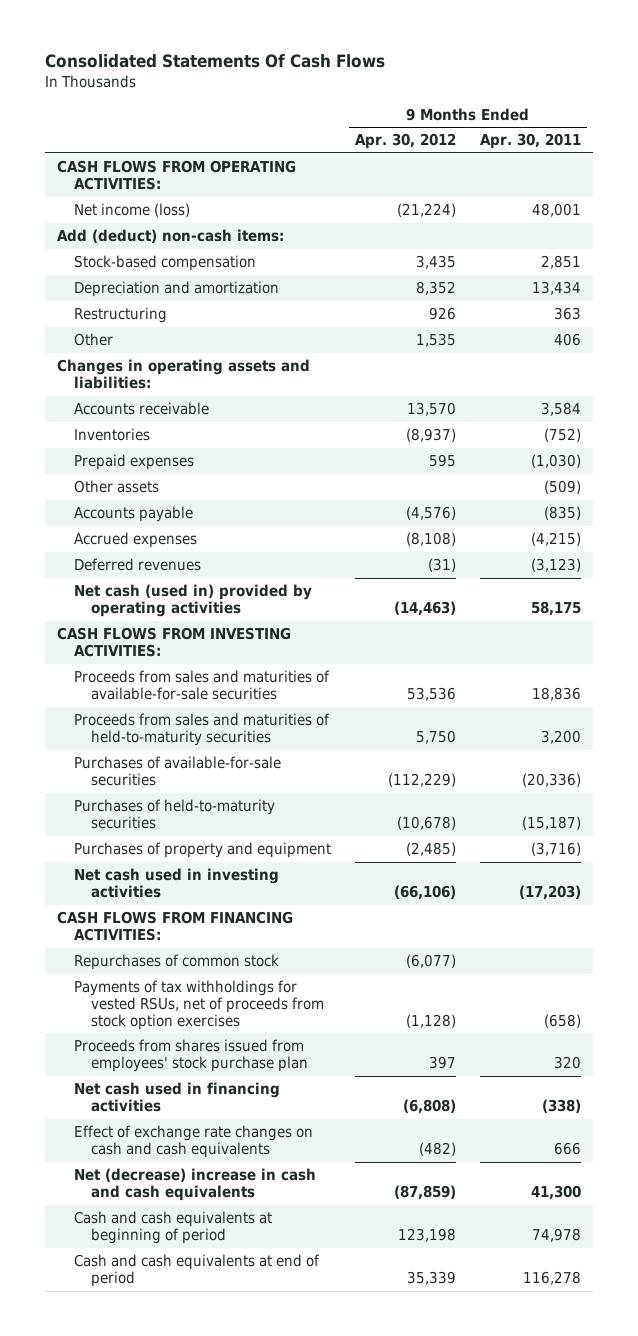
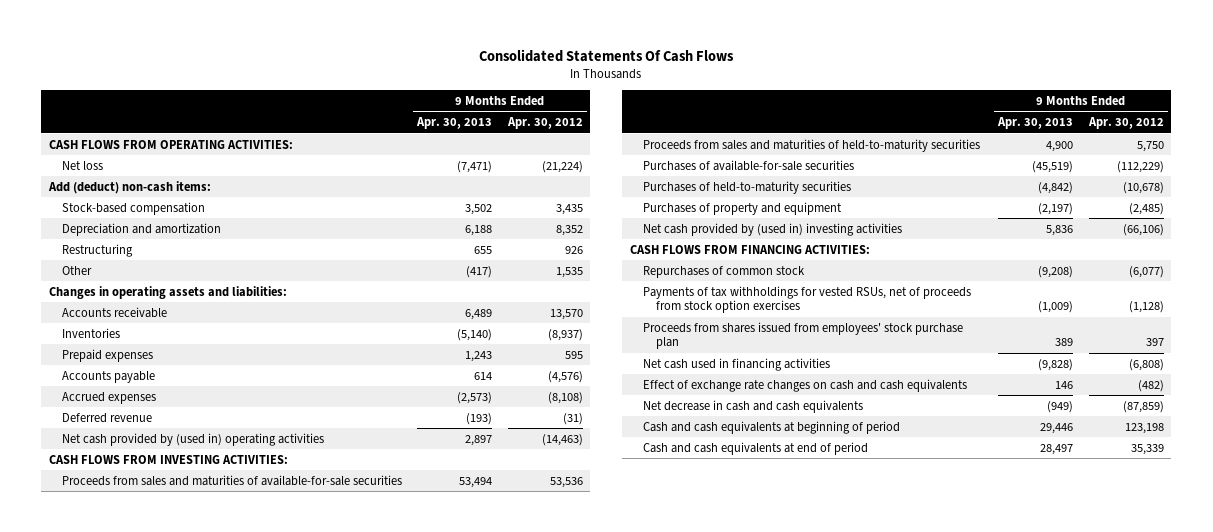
- | 9 Months Ended Apr. 30, 2012 | 9 Months Ended Apr. 30, 2011
+ | 9 Months Ended Apr. 30, 2013 | 9 Months Ended Apr. 30, 2012
- Net income (loss) | (21,224) | 48,001
+ Net loss | (7,471) | (21,224)
- Other assets | | (509)
- Deferred revenues | (31) | (3,123)
- Net cash (used in) provided by operating activities | (14,463) | 58,175
+ Deferred revenue | (193) | (31)
+ Net cash provided by (used in) operating activities | 2,897 | (14,463)
- Net cash used in investing activities | (66,106) | (17,203)
+ Net cash provided by (used in) investing activities | 5,836 | (66,106)
- Net (decrease) increase in cash and cash equivalents | (87,859) | 41,300
+ Net decrease in cash and cash equivalents | (949) | (87,859)

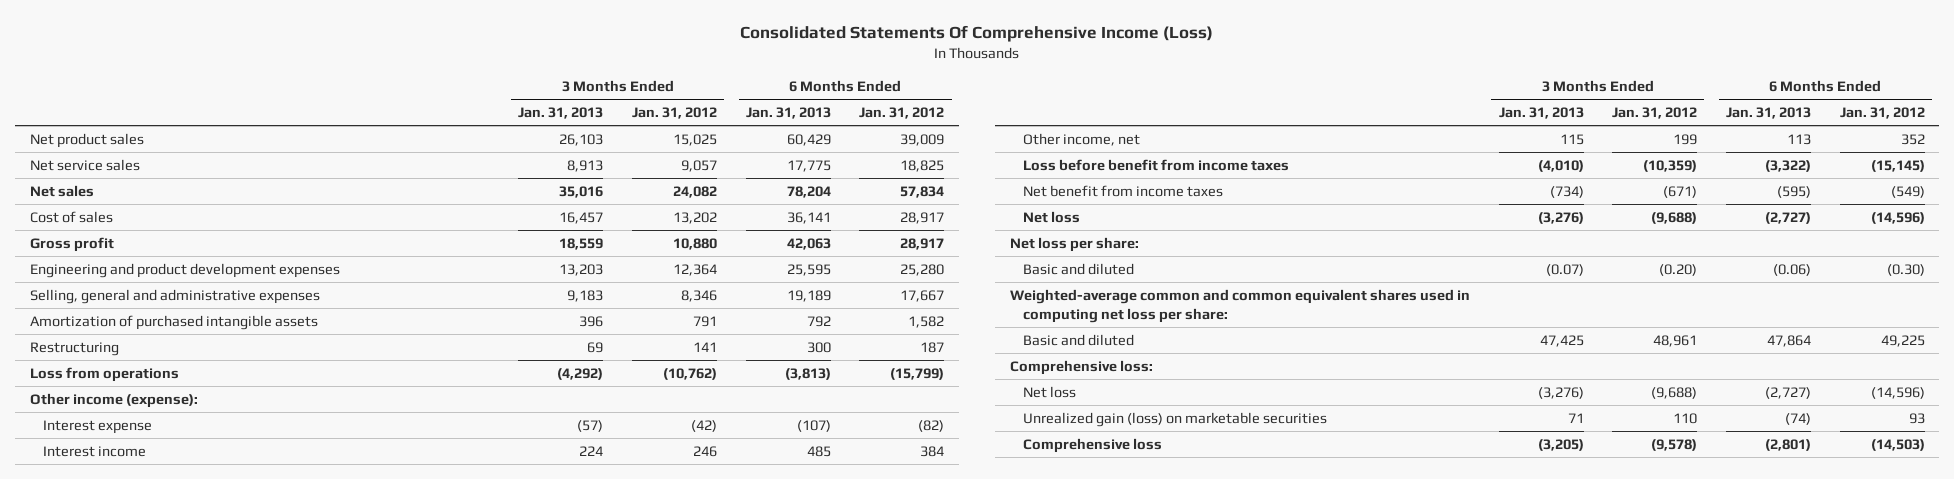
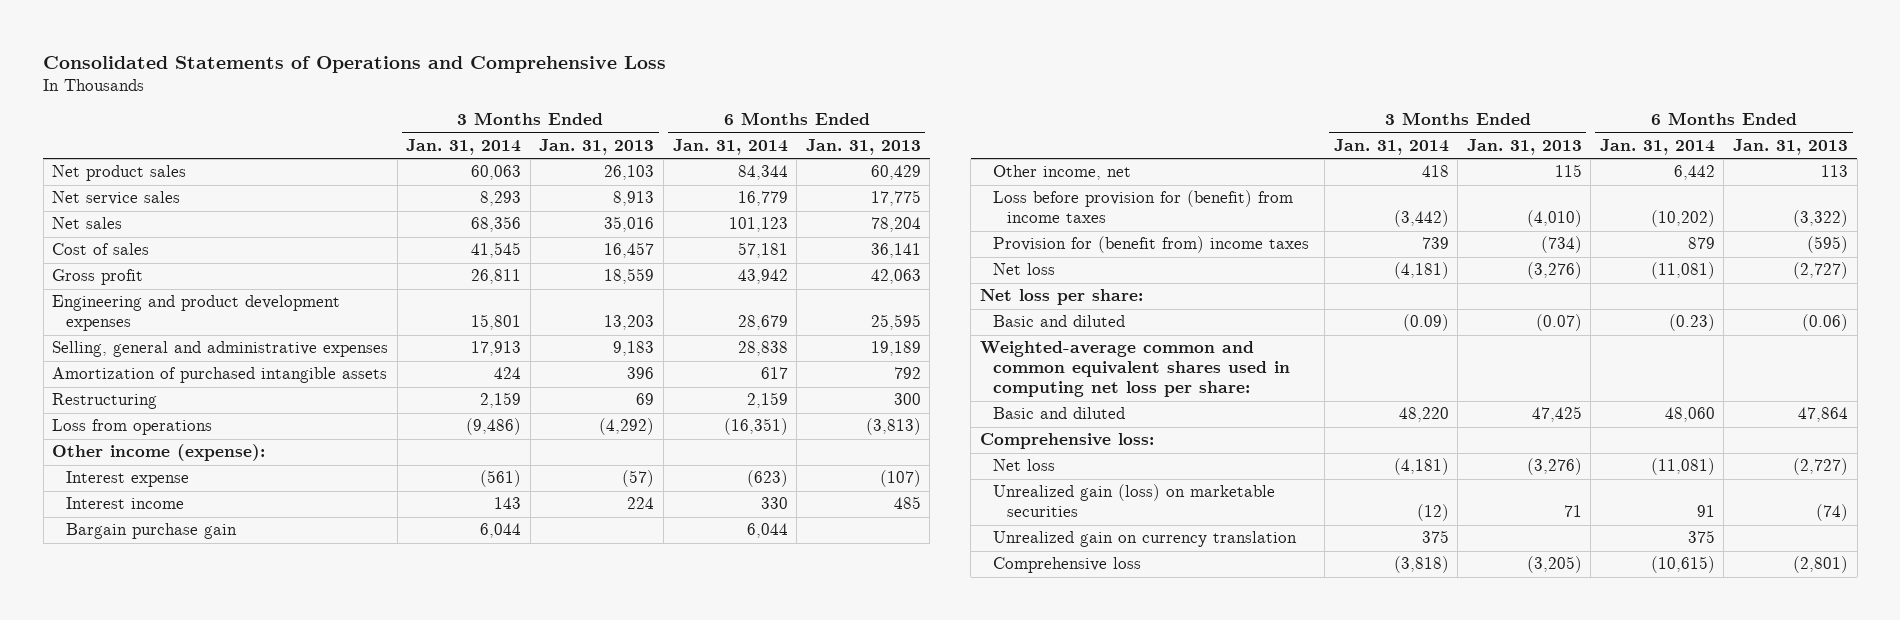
- Consolidated Statements Of Comprehensive Income (Loss)
+ Consolidated Statements of Operations and Comprehensive Loss
- | 3 Months Ended Jan. 31, 2013 | 3 Months Ended Jan. 31, 2012 | 6 Months Ended Jan. 31, 2013 | 6 Months Ended Jan. 31, 2012
+ | 3 Months Ended Jan. 31, 2014 | 3 Months Ended Jan. 31, 2013 | 6 Months Ended Jan. 31, 2014 | 6 Months Ended Jan. 31, 2013
+ Bargain purchase gain | 6,044 | | 6,044 |
- Loss before benefit from income taxes | (4,010) | (10,359) | (3,322) | (15,145)
- Net benefit from income taxes | (734) | (671) | (595) | (549)
+ Loss before provision for (benefit) from income taxes | (3,442) | (4,010) | (10,202) | (3,322)
+ Provision for (benefit from) income taxes | 739 | (734) | 879 | (595)
+ Unrealized gain on currency translation | 375 | | 375 |

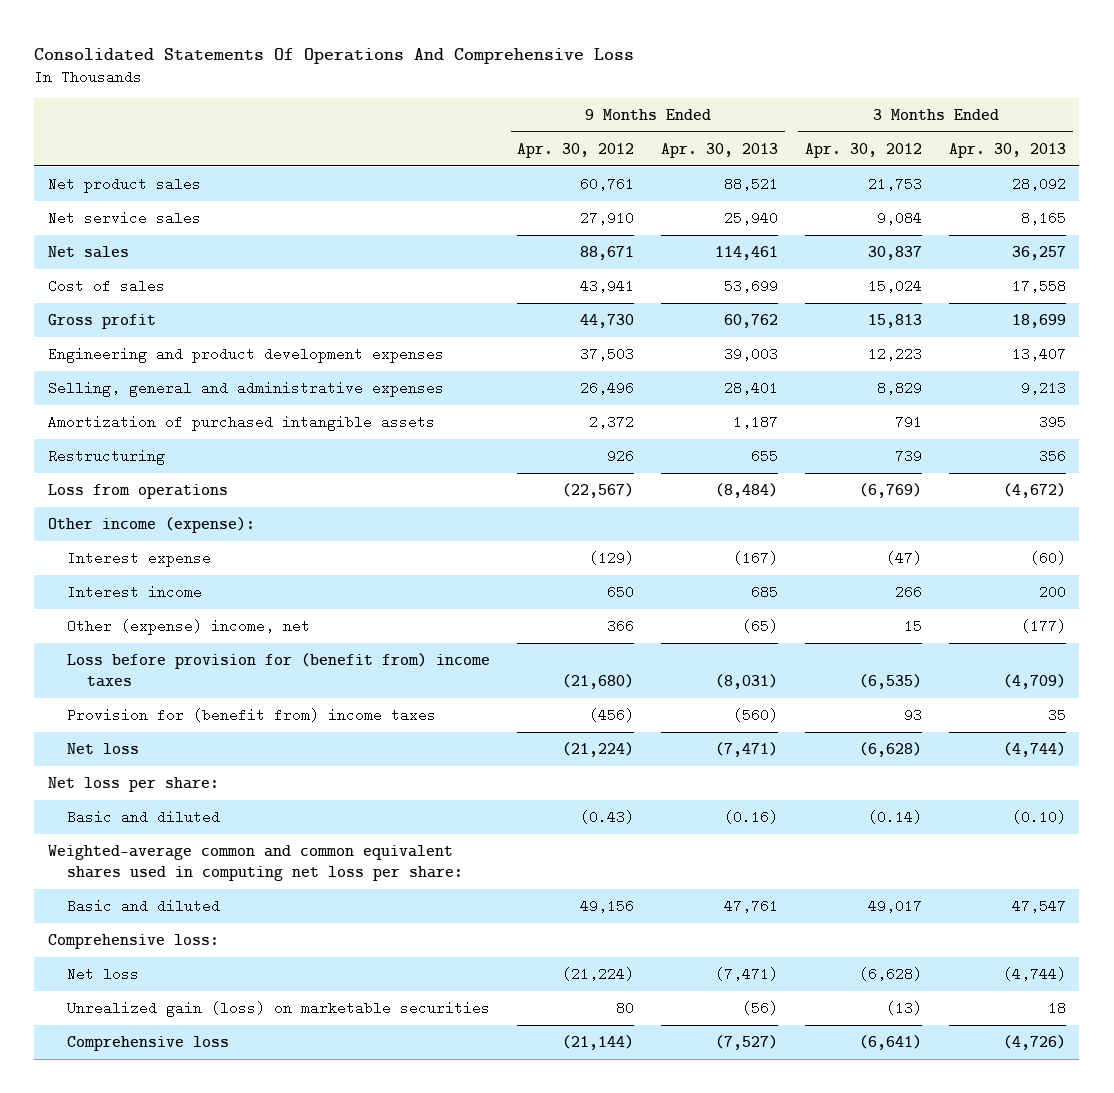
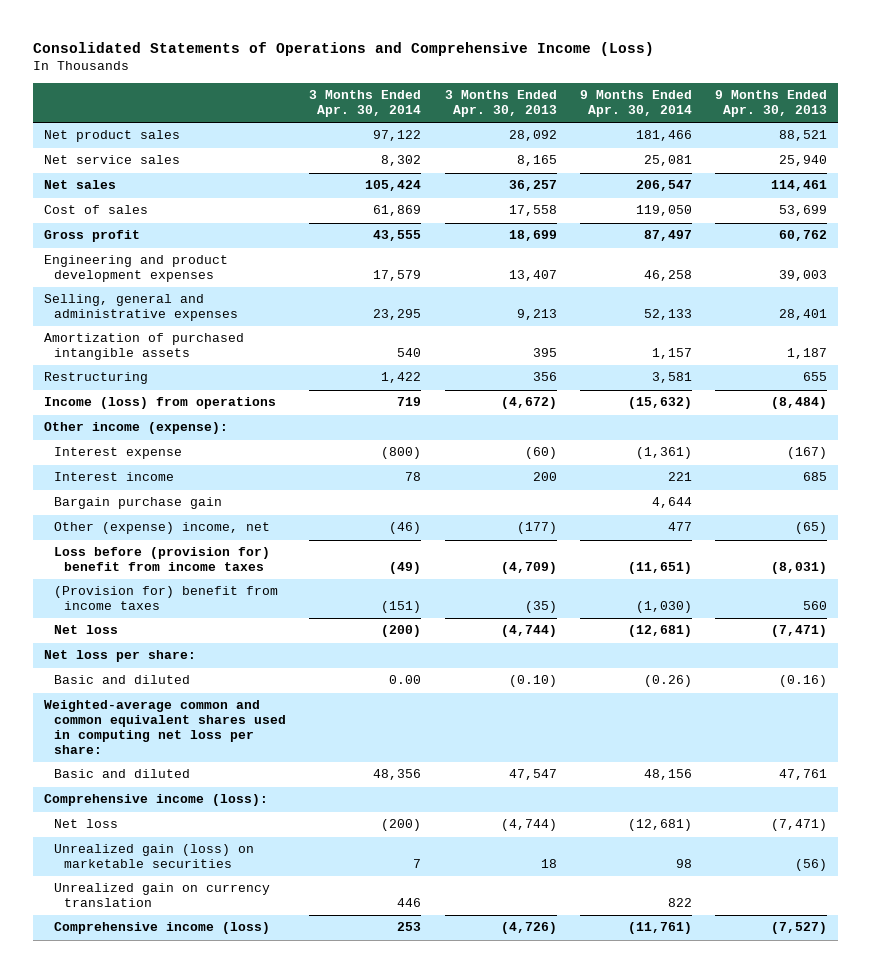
- Consolidated Statements Of Operations And Comprehensive Loss
+ Consolidated Statements of Operations and Comprehensive Income (Loss)
- | 9 Months Ended Apr. 30, 2012 | 9 Months Ended Apr. 30, 2013 | 3 Months Ended Apr. 30, 2012 | 3 Months Ended Apr. 30, 2013
+ | 3 Months Ended Apr. 30, 2014 | 3 Months Ended Apr. 30, 2013 | 9 Months Ended Apr. 30, 2014 | 9 Months Ended Apr. 30, 2013
- Loss from operations | (22,567) | (8,484) | (6,769) | (4,672)
+ Income (loss) from operations | 719 | (4,672) | (15,632) | (8,484)
+ Bargain purchase gain | | | 4,644 |
- Loss before provision for (benefit from) income taxes | (21,680) | (8,031) | (6,535) | (4,709)
- Provision for (benefit from) income taxes | (456) | (560) | 93 | 35
+ Loss before (provision for) benefit from income taxes | (49) | (4,709) | (11,651) | (8,031)
+ (Provision for) benefit from income taxes | (151) | (35) | (1,030) | 560
- Comprehensive loss:
+ Comprehensive income (loss):
- Comprehensive loss | (21,144) | (7,527) | (6,641) | (4,726)
+ Unrealized gain on currency translation | 446 | | 822 |
+ Comprehensive income (loss) | 253 | (4,726) | (11,761) | (7,527)

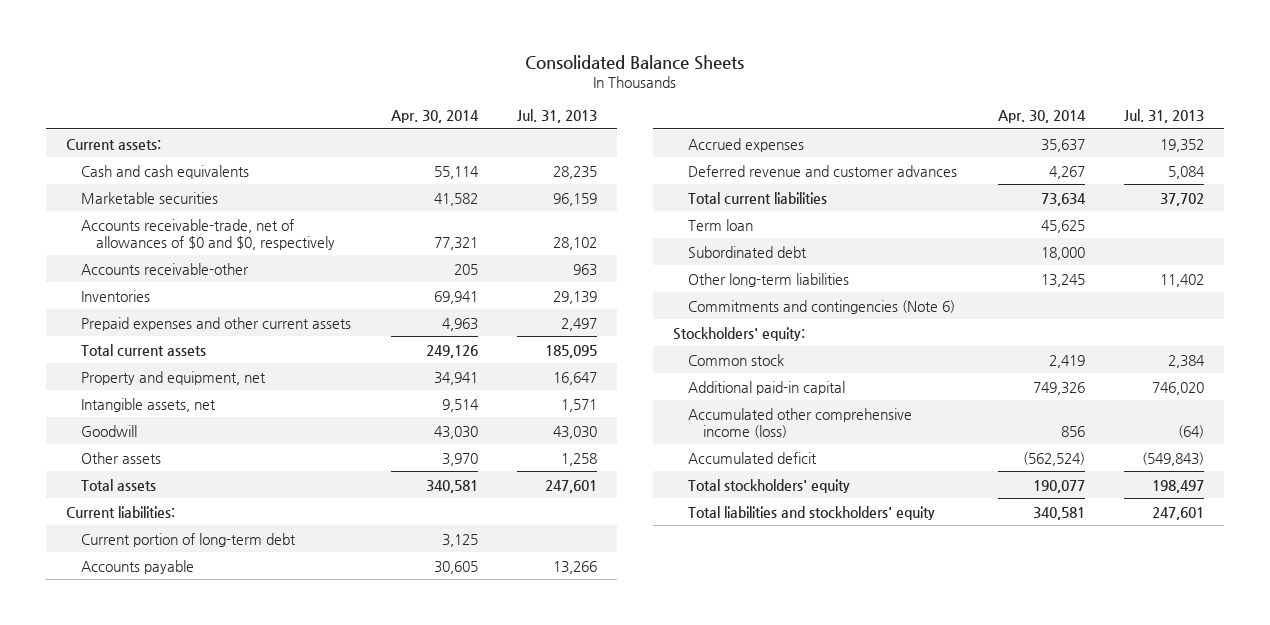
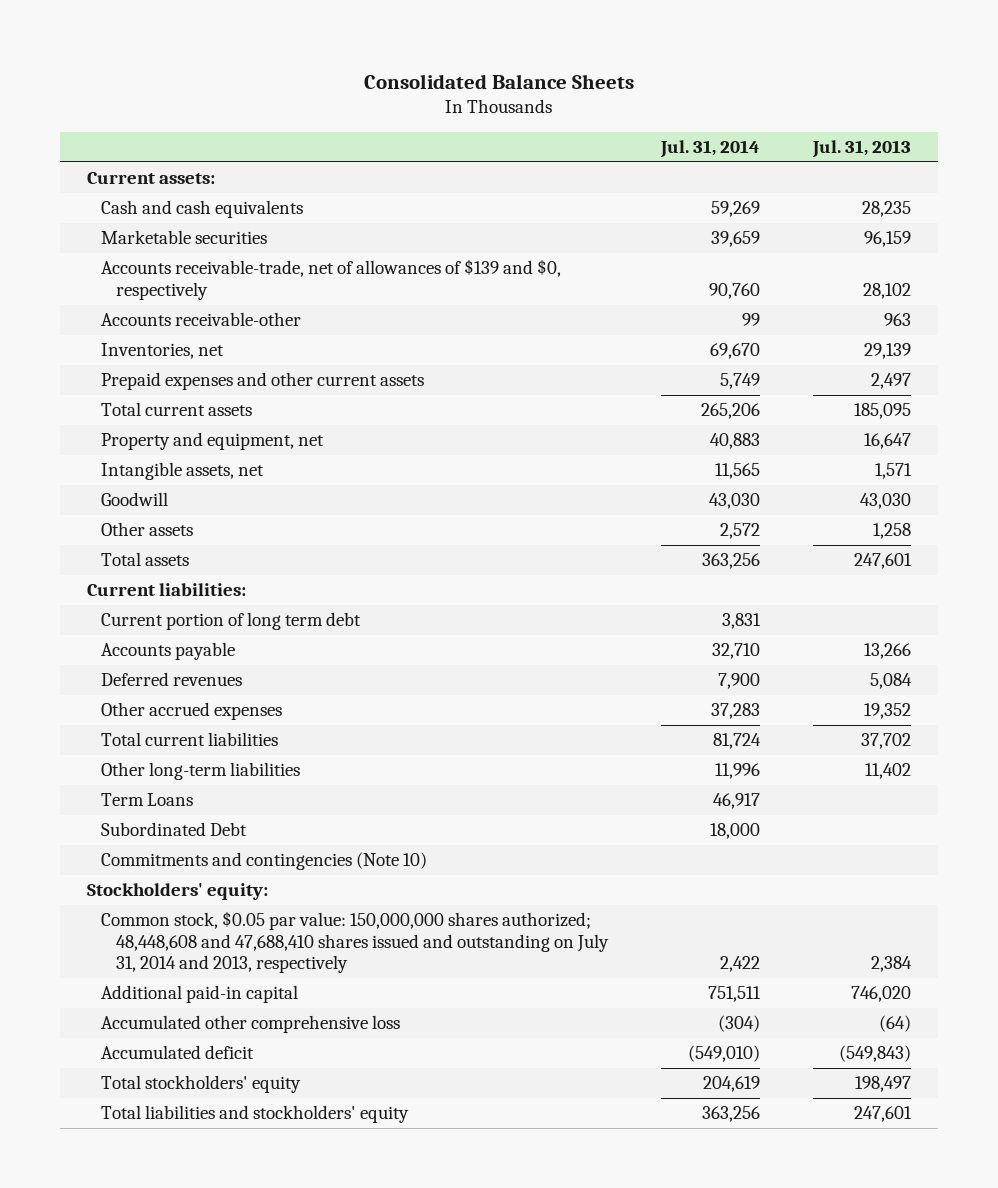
- | Apr. 30, 2014 | Jul. 31, 2013
+ | Jul. 31, 2014 | Jul. 31, 2013
- Accounts receivable-trade, net of allowances of $0 and $0, respectively | 77,321 | 28,102
+ Accounts receivable-trade, net of allowances of $139 and $0, respectively | 90,760 | 28,102
- Inventories | 69,941 | 29,139
+ Inventories, net | 69,670 | 29,139
- Current portion of long-term debt | 3,125 |
+ Current portion of long term debt | 3,831 |
- Accrued expenses | 35,637 | 19,352
- Deferred revenue and customer advances | 4,267 | 5,084
+ Deferred revenues | 7,900 | 5,084
+ Other accrued expenses | 37,283 | 19,352
- Term loan | 45,625 |
- Subordinated debt | 18,000 |
- Commitments and contingencies (Note 6)
+ Term Loans | 46,917 |
+ Subordinated Debt | 18,000 |
+ Commitments and contingencies (Note 10)
- Common stock | 2,419 | 2,384
+ Common stock, $0.05 par value: 150,000,000 shares authorized; 48,448,608 and 47,688,410 shares issued and outstanding on July 31, 2014 and 2013, respectively | 2,422 | 2,384
- Accumulated other comprehensive income (loss) | 856 | (64)
+ Accumulated other comprehensive loss | (304) | (64)

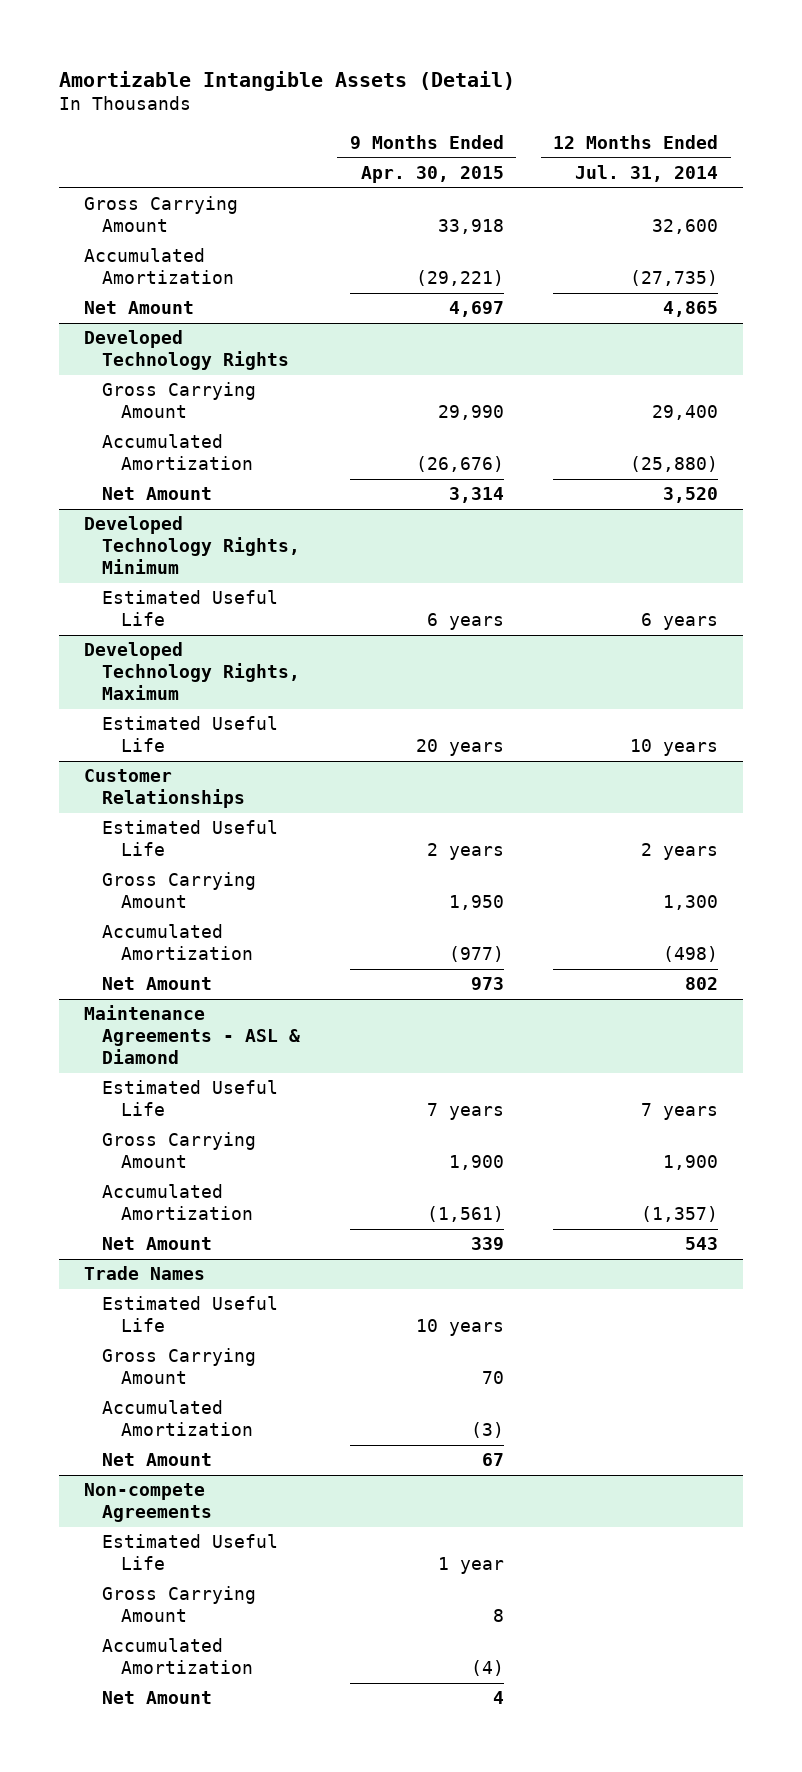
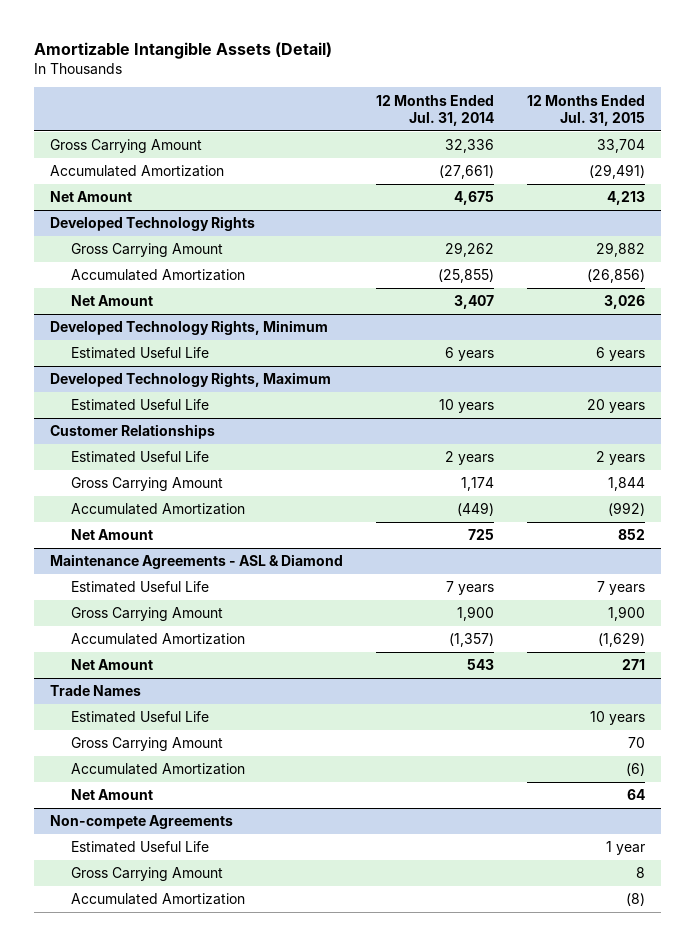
- | 9 Months Ended Apr. 30, 2015 | 12 Months Ended Jul. 31, 2014
+ | 12 Months Ended Jul. 31, 2014 | 12 Months Ended Jul. 31, 2015
- Gross Carrying Amount | 33,918 | 32,600
- Accumulated Amortization | (29,221) | (27,735)
- Net Amount | 4,697 | 4,865
+ Gross Carrying Amount | 32,336 | 33,704
+ Accumulated Amortization | (27,661) | (29,491)
+ Net Amount | 4,675 | 4,213
@ Developed Technology Rights
- Gross Carrying Amount | 29,990 | 29,400
- Accumulated Amortization | (26,676) | (25,880)
- Net Amount | 3,314 | 3,520
+ Gross Carrying Amount | 29,262 | 29,882
+ Accumulated Amortization | (25,855) | (26,856)
+ Net Amount | 3,407 | 3,026
@ Customer Relationships
- Gross Carrying Amount | 1,950 | 1,300
- Accumulated Amortization | (977) | (498)
- Net Amount | 973 | 802
+ Gross Carrying Amount | 1,174 | 1,844
+ Accumulated Amortization | (449) | (992)
+ Net Amount | 725 | 852
@ Non-compete Agreements
- Net Amount | 4 |

